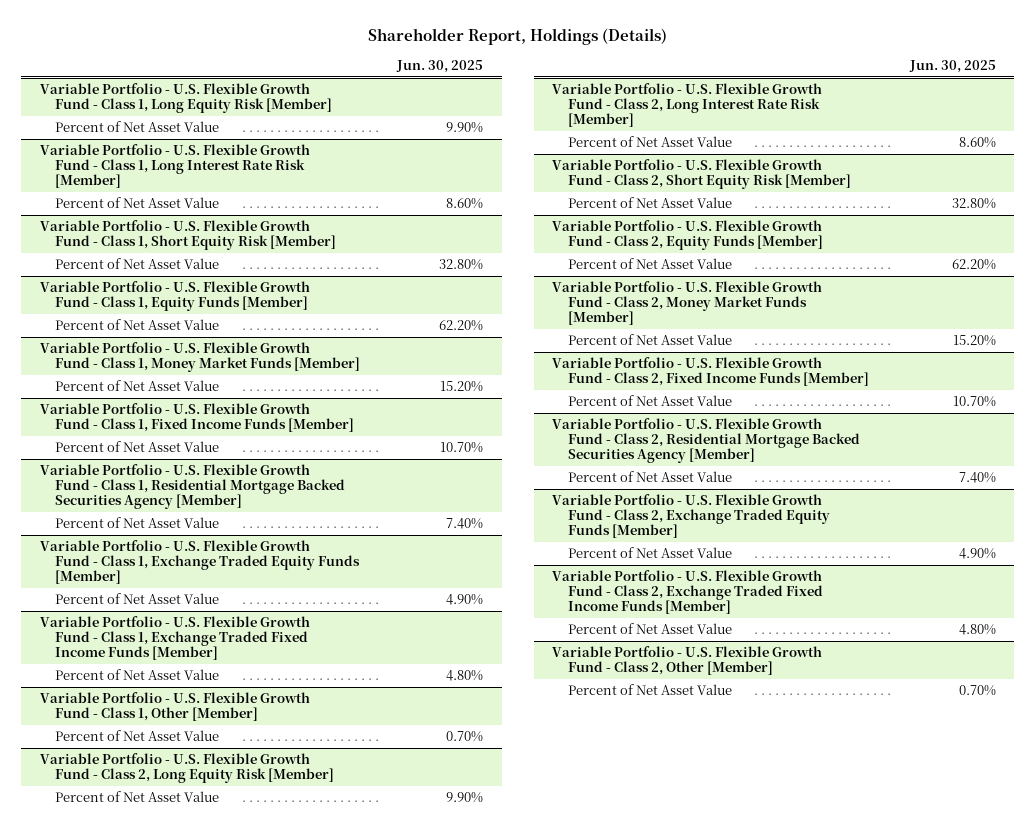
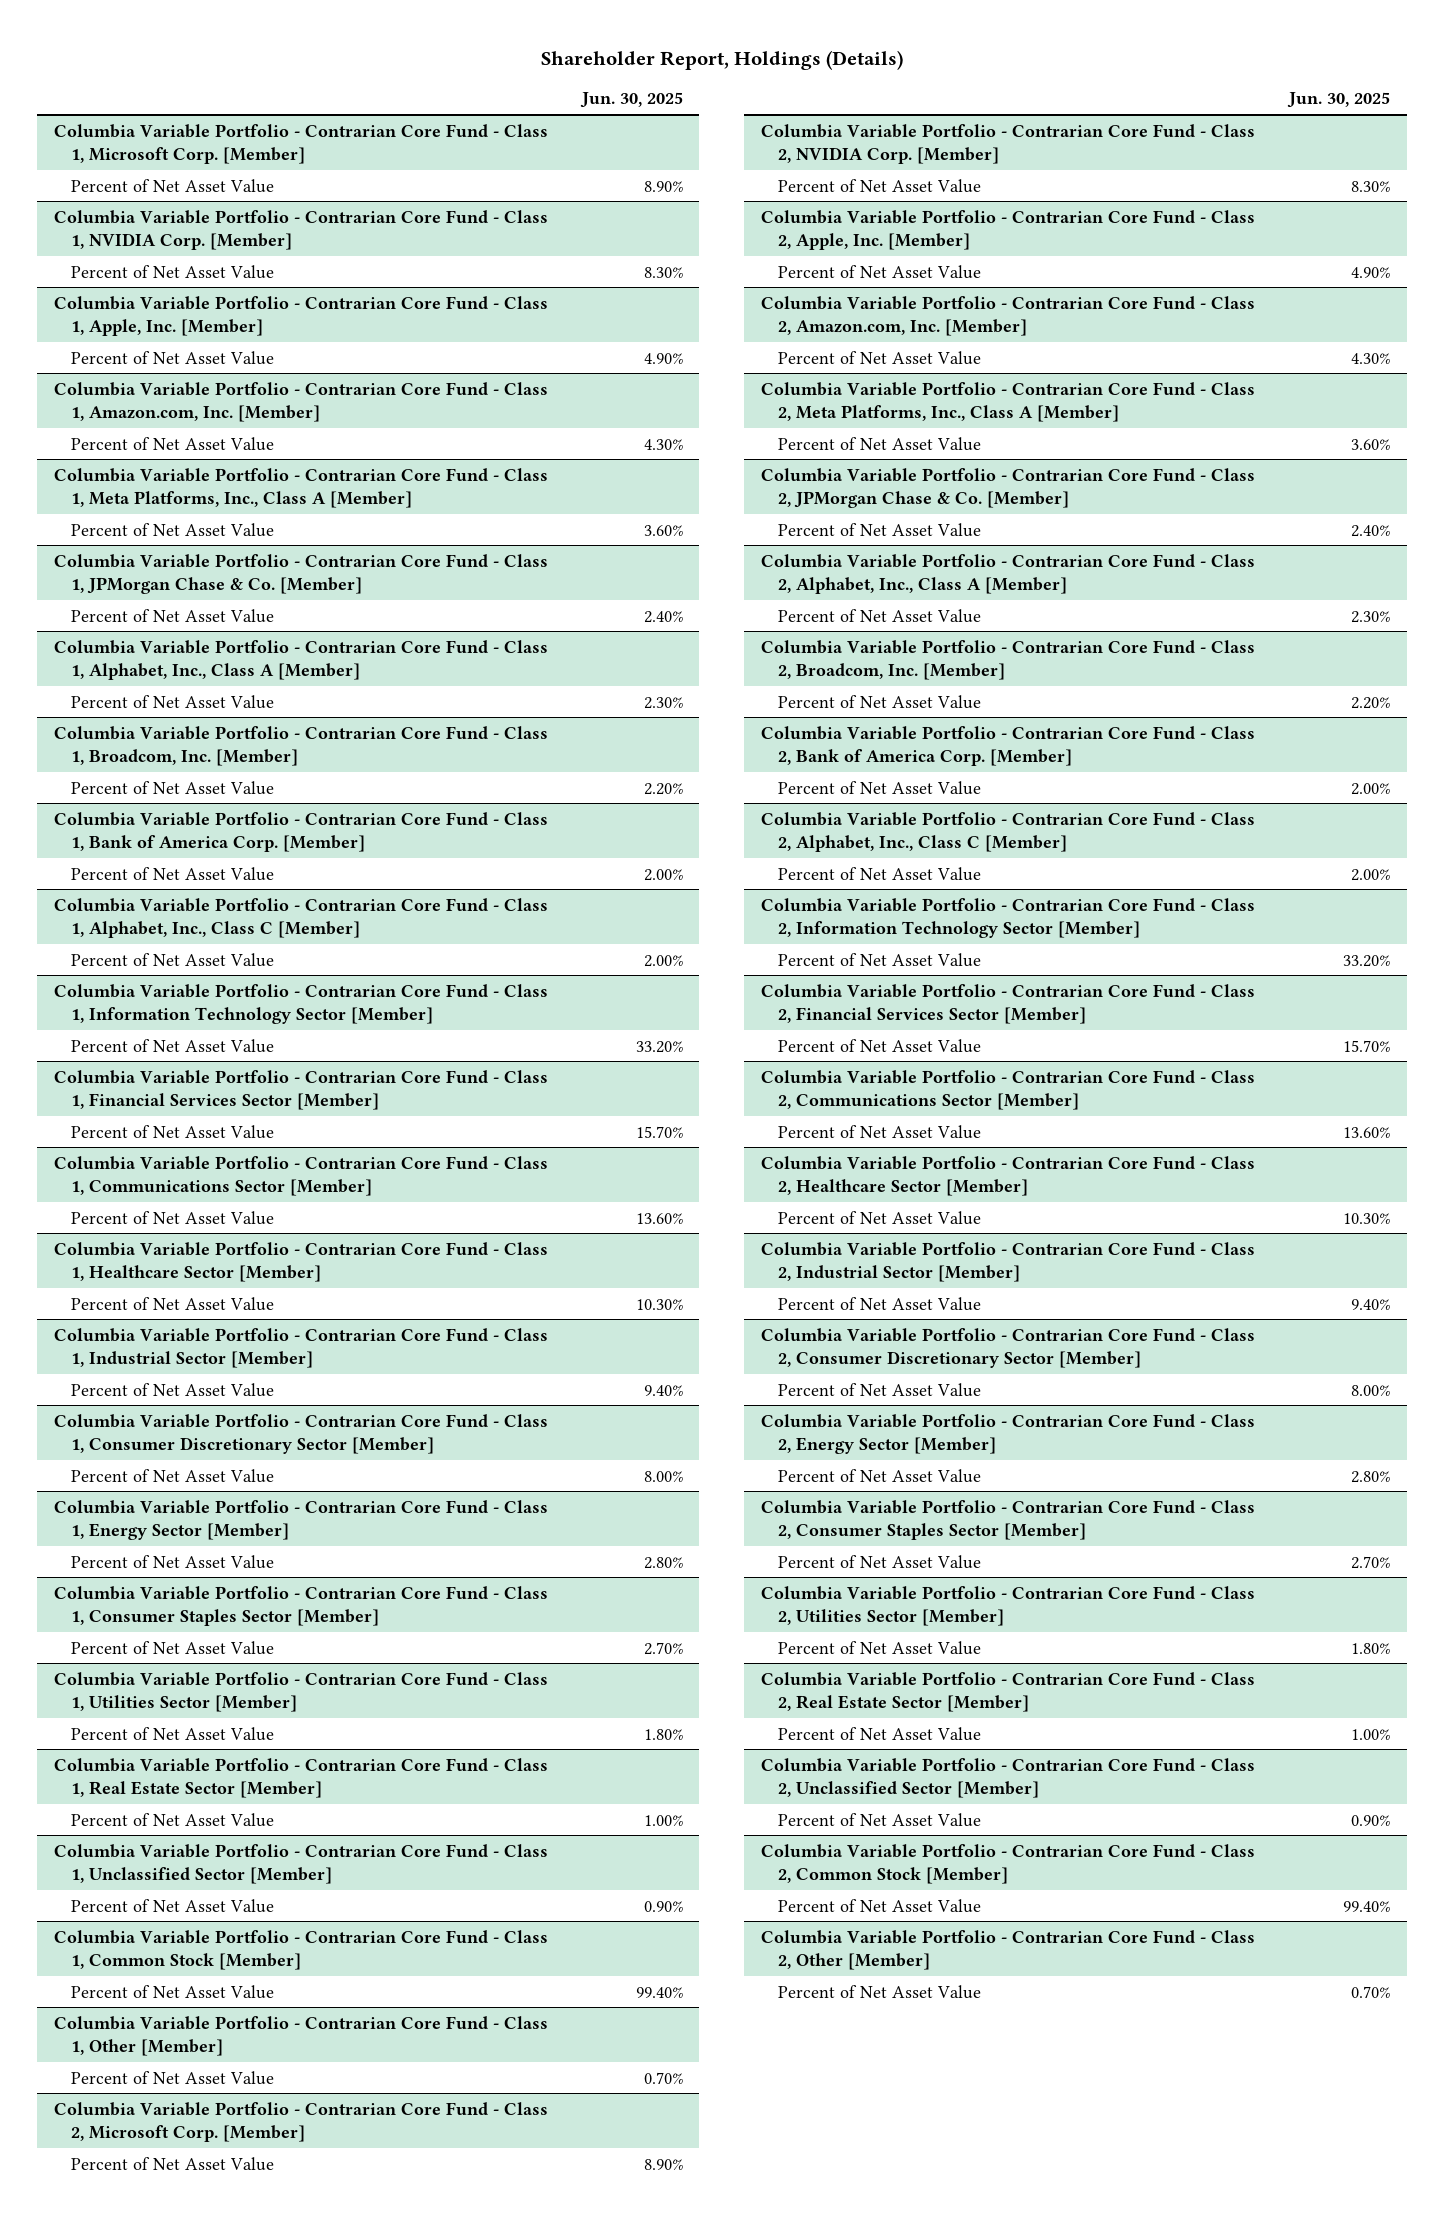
- Variable Portfolio - U.S. Flexible Growth Fund - Class 1, Long Equity Risk [Member]
- Percent of Net Asset Value | 9.90%
- Variable Portfolio - U.S. Flexible Growth Fund - Class 1, Long Interest Rate Risk [Member]
- Percent of Net Asset Value | 8.60%
- Variable Portfolio - U.S. Flexible Growth Fund - Class 1, Short Equity Risk [Member]
- Percent of Net Asset Value | 32.80%
- Variable Portfolio - U.S. Flexible Growth Fund - Class 1, Equity Funds [Member]
- Percent of Net Asset Value | 62.20%
- Variable Portfolio - U.S. Flexible Growth Fund - Class 1, Money Market Funds [Member]
- Percent of Net Asset Value | 15.20%
- Variable Portfolio - U.S. Flexible Growth Fund - Class 1, Fixed Income Funds [Member]
- Percent of Net Asset Value | 10.70%
- Variable Portfolio - U.S. Flexible Growth Fund - Class 1, Residential Mortgage Backed Securities Agency [Member]
- Percent of Net Asset Value | 7.40%
- Variable Portfolio - U.S. Flexible Growth Fund - Class 1, Exchange Traded Equity Funds [Member]
+ Columbia Variable Portfolio - Contrarian Core Fund - Class 1, Microsoft Corp. [Member]
+ Percent of Net Asset Value | 8.90%
+ Columbia Variable Portfolio - Contrarian Core Fund - Class 1, NVIDIA Corp. [Member]
+ Percent of Net Asset Value | 8.30%
+ Columbia Variable Portfolio - Contrarian Core Fund - Class 1, Apple, Inc. [Member]
- Variable Portfolio - U.S. Flexible Growth Fund - Class 1, Exchange Traded Fixed Income Funds [Member]
- Percent of Net Asset Value | 4.80%
- Variable Portfolio - U.S. Flexible Growth Fund - Class 1, Other [Member]
+ Columbia Variable Portfolio - Contrarian Core Fund - Class 1, Amazon.com, Inc. [Member]
+ Percent of Net Asset Value | 4.30%
+ Columbia Variable Portfolio - Contrarian Core Fund - Class 1, Meta Platforms, Inc., Class A [Member]
+ Percent of Net Asset Value | 3.60%
+ Columbia Variable Portfolio - Contrarian Core Fund - Class 1, JPMorgan Chase & Co. [Member]
+ Percent of Net Asset Value | 2.40%
+ Columbia Variable Portfolio - Contrarian Core Fund - Class 1, Alphabet, Inc., Class A [Member]
+ Percent of Net Asset Value | 2.30%
+ Columbia Variable Portfolio - Contrarian Core Fund - Class 1, Broadcom, Inc. [Member]
+ Percent of Net Asset Value | 2.20%
+ Columbia Variable Portfolio - Contrarian Core Fund - Class 1, Bank of America Corp. [Member]
+ Percent of Net Asset Value | 2.00%
+ Columbia Variable Portfolio - Contrarian Core Fund - Class 1, Alphabet, Inc., Class C [Member]
+ Percent of Net Asset Value | 2.00%
+ Columbia Variable Portfolio - Contrarian Core Fund - Class 1, Information Technology Sector [Member]
+ Percent of Net Asset Value | 33.20%
+ Columbia Variable Portfolio - Contrarian Core Fund - Class 1, Financial Services Sector [Member]
+ Percent of Net Asset Value | 15.70%
+ Columbia Variable Portfolio - Contrarian Core Fund - Class 1, Communications Sector [Member]
+ Percent of Net Asset Value | 13.60%
+ Columbia Variable Portfolio - Contrarian Core Fund - Class 1, Healthcare Sector [Member]
+ Percent of Net Asset Value | 10.30%
+ Columbia Variable Portfolio - Contrarian Core Fund - Class 1, Industrial Sector [Member]
+ Percent of Net Asset Value | 9.40%
+ Columbia Variable Portfolio - Contrarian Core Fund - Class 1, Consumer Discretionary Sector [Member]
+ Percent of Net Asset Value | 8.00%
+ Columbia Variable Portfolio - Contrarian Core Fund - Class 1, Energy Sector [Member]
+ Percent of Net Asset Value | 2.80%
+ Columbia Variable Portfolio - Contrarian Core Fund - Class 1, Consumer Staples Sector [Member]
+ Percent of Net Asset Value | 2.70%
+ Columbia Variable Portfolio - Contrarian Core Fund - Class 1, Utilities Sector [Member]
+ Percent of Net Asset Value | 1.80%
+ Columbia Variable Portfolio - Contrarian Core Fund - Class 1, Real Estate Sector [Member]
+ Percent of Net Asset Value | 1.00%
+ Columbia Variable Portfolio - Contrarian Core Fund - Class 1, Unclassified Sector [Member]
+ Percent of Net Asset Value | 0.90%
+ Columbia Variable Portfolio - Contrarian Core Fund - Class 1, Common Stock [Member]
+ Percent of Net Asset Value | 99.40%
+ Columbia Variable Portfolio - Contrarian Core Fund - Class 1, Other [Member]
- Variable Portfolio - U.S. Flexible Growth Fund - Class 2, Long Equity Risk [Member]
- Percent of Net Asset Value | 9.90%
- Variable Portfolio - U.S. Flexible Growth Fund - Class 2, Long Interest Rate Risk [Member]
- Percent of Net Asset Value | 8.60%
- Variable Portfolio - U.S. Flexible Growth Fund - Class 2, Short Equity Risk [Member]
- Percent of Net Asset Value | 32.80%
- Variable Portfolio - U.S. Flexible Growth Fund - Class 2, Equity Funds [Member]
- Percent of Net Asset Value | 62.20%
- Variable Portfolio - U.S. Flexible Growth Fund - Class 2, Money Market Funds [Member]
- Percent of Net Asset Value | 15.20%
- Variable Portfolio - U.S. Flexible Growth Fund - Class 2, Fixed Income Funds [Member]
- Percent of Net Asset Value | 10.70%
- Variable Portfolio - U.S. Flexible Growth Fund - Class 2, Residential Mortgage Backed Securities Agency [Member]
- Percent of Net Asset Value | 7.40%
- Variable Portfolio - U.S. Flexible Growth Fund - Class 2, Exchange Traded Equity Funds [Member]
+ Columbia Variable Portfolio - Contrarian Core Fund - Class 2, Microsoft Corp. [Member]
+ Percent of Net Asset Value | 8.90%
+ Columbia Variable Portfolio - Contrarian Core Fund - Class 2, NVIDIA Corp. [Member]
+ Percent of Net Asset Value | 8.30%
+ Columbia Variable Portfolio - Contrarian Core Fund - Class 2, Apple, Inc. [Member]
- Variable Portfolio - U.S. Flexible Growth Fund - Class 2, Exchange Traded Fixed Income Funds [Member]
- Percent of Net Asset Value | 4.80%
- Variable Portfolio - U.S. Flexible Growth Fund - Class 2, Other [Member]
+ Columbia Variable Portfolio - Contrarian Core Fund - Class 2, Amazon.com, Inc. [Member]
+ Percent of Net Asset Value | 4.30%
+ Columbia Variable Portfolio - Contrarian Core Fund - Class 2, Meta Platforms, Inc., Class A [Member]
+ Percent of Net Asset Value | 3.60%
+ Columbia Variable Portfolio - Contrarian Core Fund - Class 2, JPMorgan Chase & Co. [Member]
+ Percent of Net Asset Value | 2.40%
+ Columbia Variable Portfolio - Contrarian Core Fund - Class 2, Alphabet, Inc., Class A [Member]
+ Percent of Net Asset Value | 2.30%
+ Columbia Variable Portfolio - Contrarian Core Fund - Class 2, Broadcom, Inc. [Member]
+ Percent of Net Asset Value | 2.20%
+ Columbia Variable Portfolio - Contrarian Core Fund - Class 2, Bank of America Corp. [Member]
+ Percent of Net Asset Value | 2.00%
+ Columbia Variable Portfolio - Contrarian Core Fund - Class 2, Alphabet, Inc., Class C [Member]
+ Percent of Net Asset Value | 2.00%
+ Columbia Variable Portfolio - Contrarian Core Fund - Class 2, Information Technology Sector [Member]
+ Percent of Net Asset Value | 33.20%
+ Columbia Variable Portfolio - Contrarian Core Fund - Class 2, Financial Services Sector [Member]
+ Percent of Net Asset Value | 15.70%
+ Columbia Variable Portfolio - Contrarian Core Fund - Class 2, Communications Sector [Member]
+ Percent of Net Asset Value | 13.60%
+ Columbia Variable Portfolio - Contrarian Core Fund - Class 2, Healthcare Sector [Member]
+ Percent of Net Asset Value | 10.30%
+ Columbia Variable Portfolio - Contrarian Core Fund - Class 2, Industrial Sector [Member]
+ Percent of Net Asset Value | 9.40%
+ Columbia Variable Portfolio - Contrarian Core Fund - Class 2, Consumer Discretionary Sector [Member]
+ Percent of Net Asset Value | 8.00%
+ Columbia Variable Portfolio - Contrarian Core Fund - Class 2, Energy Sector [Member]
+ Percent of Net Asset Value | 2.80%
+ Columbia Variable Portfolio - Contrarian Core Fund - Class 2, Consumer Staples Sector [Member]
+ Percent of Net Asset Value | 2.70%
+ Columbia Variable Portfolio - Contrarian Core Fund - Class 2, Utilities Sector [Member]
+ Percent of Net Asset Value | 1.80%
+ Columbia Variable Portfolio - Contrarian Core Fund - Class 2, Real Estate Sector [Member]
+ Percent of Net Asset Value | 1.00%
+ Columbia Variable Portfolio - Contrarian Core Fund - Class 2, Unclassified Sector [Member]
+ Percent of Net Asset Value | 0.90%
+ Columbia Variable Portfolio - Contrarian Core Fund - Class 2, Common Stock [Member]
+ Percent of Net Asset Value | 99.40%
+ Columbia Variable Portfolio - Contrarian Core Fund - Class 2, Other [Member]

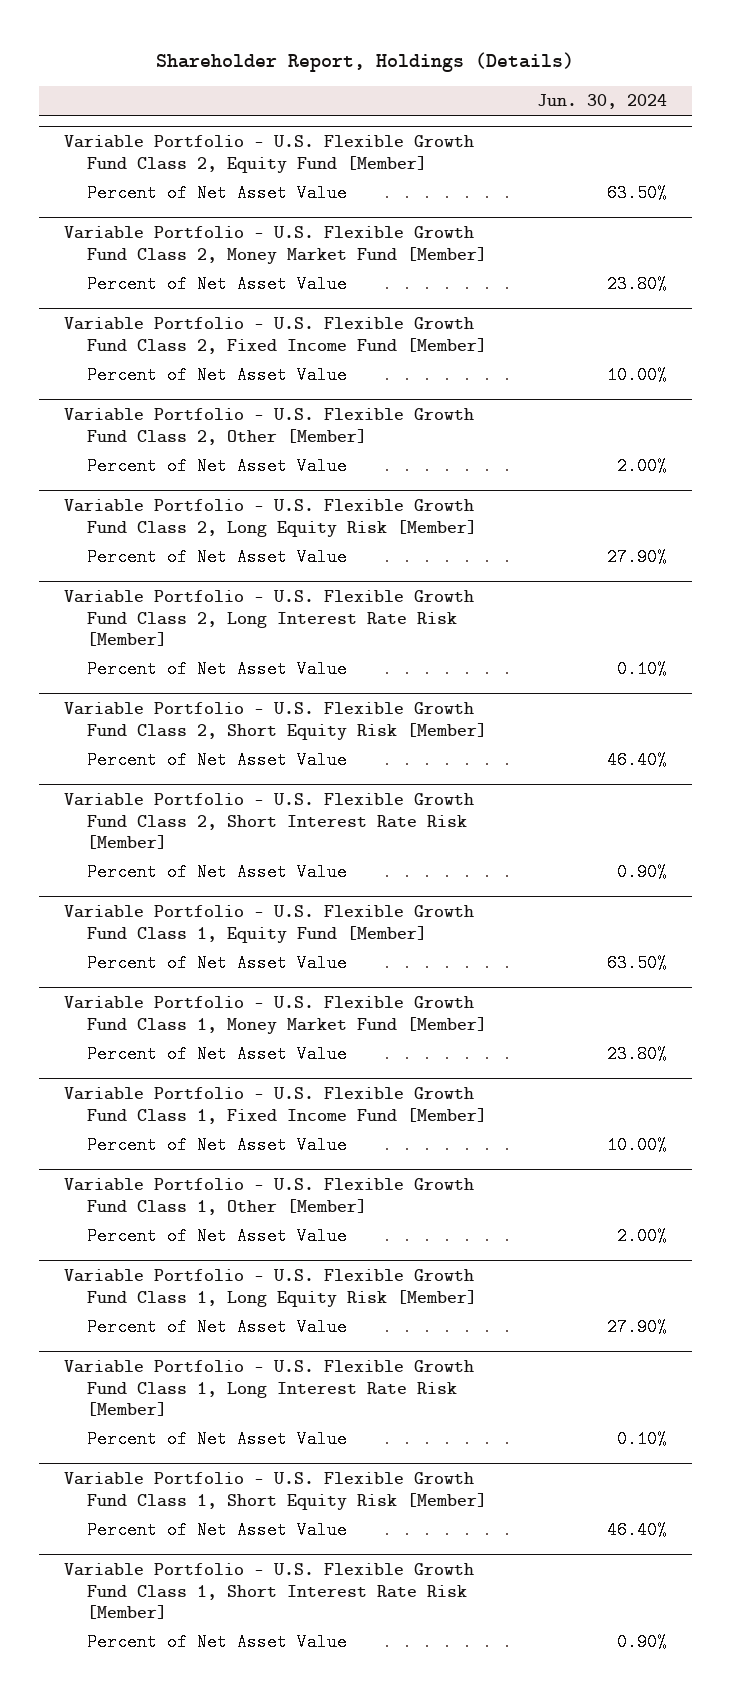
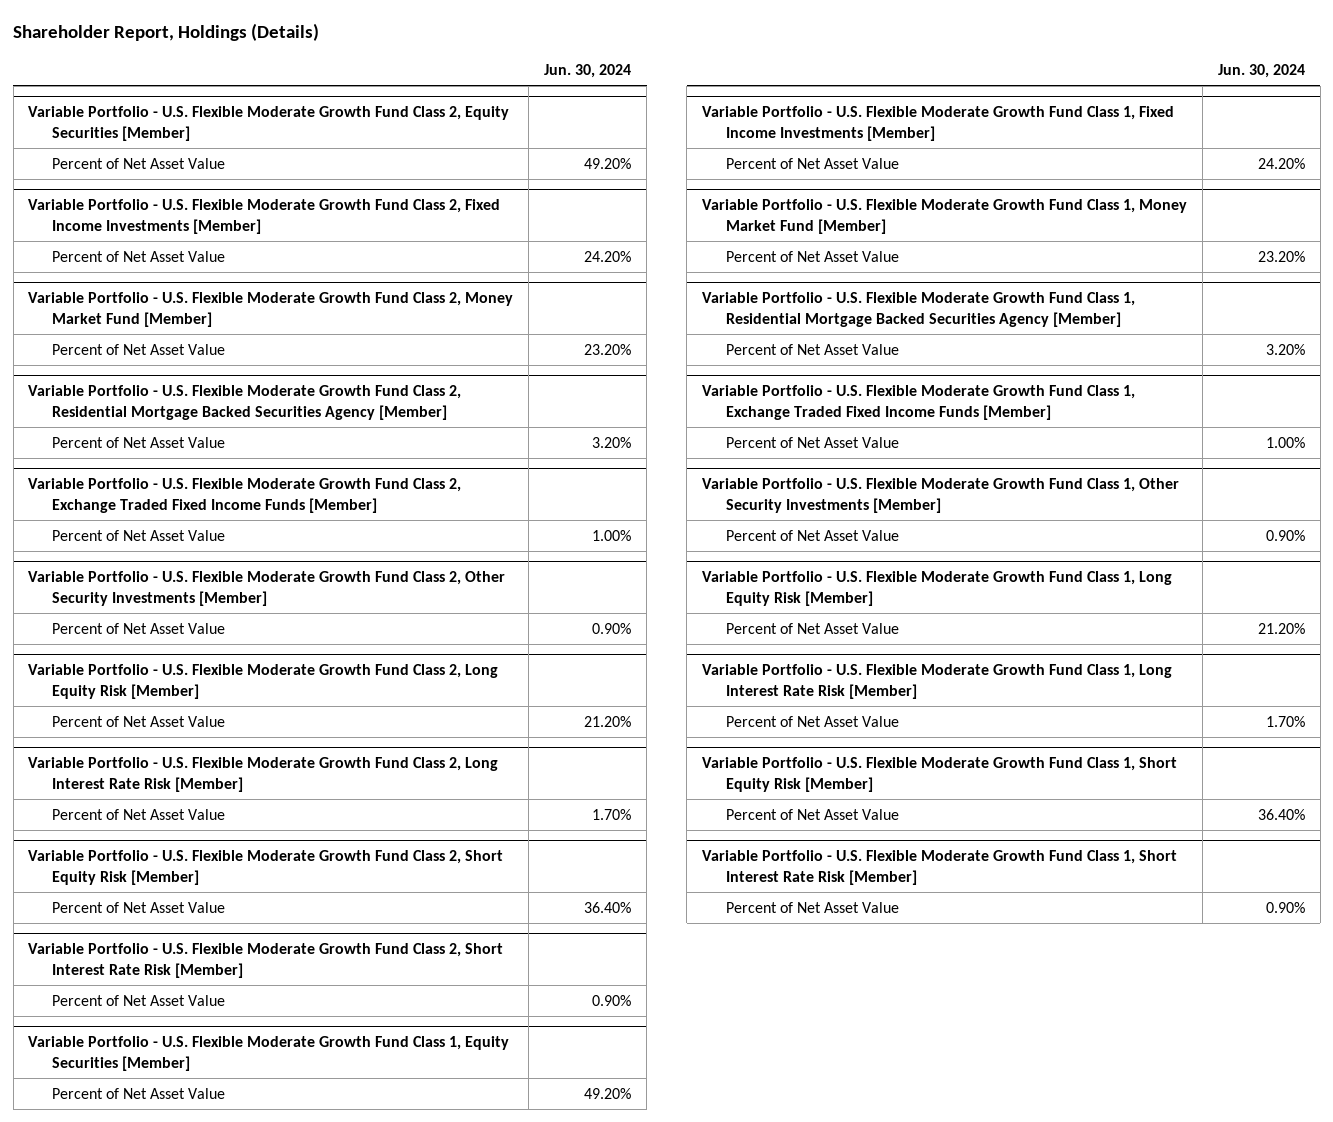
- Variable Portfolio - U.S. Flexible Growth Fund Class 2, Equity Fund [Member]
- Percent of Net Asset Value | 63.50%
- Variable Portfolio - U.S. Flexible Growth Fund Class 2, Money Market Fund [Member]
- Percent of Net Asset Value | 23.80%
- Variable Portfolio - U.S. Flexible Growth Fund Class 2, Fixed Income Fund [Member]
- Percent of Net Asset Value | 10.00%
- Variable Portfolio - U.S. Flexible Growth Fund Class 2, Other [Member]
- Percent of Net Asset Value | 2.00%
- Variable Portfolio - U.S. Flexible Growth Fund Class 2, Long Equity Risk [Member]
- Percent of Net Asset Value | 27.90%
- Variable Portfolio - U.S. Flexible Growth Fund Class 2, Long Interest Rate Risk [Member]
- Percent of Net Asset Value | 0.10%
- Variable Portfolio - U.S. Flexible Growth Fund Class 2, Short Equity Risk [Member]
- Percent of Net Asset Value | 46.40%
- Variable Portfolio - U.S. Flexible Growth Fund Class 2, Short Interest Rate Risk [Member]
+ Variable Portfolio - U.S. Flexible Moderate Growth Fund Class 2, Equity Securities [Member]
+ Percent of Net Asset Value | 49.20%
+ Variable Portfolio - U.S. Flexible Moderate Growth Fund Class 2, Fixed Income Investments [Member]
+ Percent of Net Asset Value | 24.20%
+ Variable Portfolio - U.S. Flexible Moderate Growth Fund Class 2, Money Market Fund [Member]
+ Percent of Net Asset Value | 23.20%
+ Variable Portfolio - U.S. Flexible Moderate Growth Fund Class 2, Residential Mortgage Backed Securities Agency [Member]
+ Percent of Net Asset Value | 3.20%
+ Variable Portfolio - U.S. Flexible Moderate Growth Fund Class 2, Exchange Traded Fixed Income Funds [Member]
+ Percent of Net Asset Value | 1.00%
+ Variable Portfolio - U.S. Flexible Moderate Growth Fund Class 2, Other Security Investments [Member]
- Variable Portfolio - U.S. Flexible Growth Fund Class 1, Equity Fund [Member]
- Percent of Net Asset Value | 63.50%
- Variable Portfolio - U.S. Flexible Growth Fund Class 1, Money Market Fund [Member]
- Percent of Net Asset Value | 23.80%
- Variable Portfolio - U.S. Flexible Growth Fund Class 1, Fixed Income Fund [Member]
- Percent of Net Asset Value | 10.00%
- Variable Portfolio - U.S. Flexible Growth Fund Class 1, Other [Member]
- Percent of Net Asset Value | 2.00%
- Variable Portfolio - U.S. Flexible Growth Fund Class 1, Long Equity Risk [Member]
- Percent of Net Asset Value | 27.90%
- Variable Portfolio - U.S. Flexible Growth Fund Class 1, Long Interest Rate Risk [Member]
- Percent of Net Asset Value | 0.10%
- Variable Portfolio - U.S. Flexible Growth Fund Class 1, Short Equity Risk [Member]
- Percent of Net Asset Value | 46.40%
- Variable Portfolio - U.S. Flexible Growth Fund Class 1, Short Interest Rate Risk [Member]
+ Variable Portfolio - U.S. Flexible Moderate Growth Fund Class 2, Long Equity Risk [Member]
+ Percent of Net Asset Value | 21.20%
+ Variable Portfolio - U.S. Flexible Moderate Growth Fund Class 2, Long Interest Rate Risk [Member]
+ Percent of Net Asset Value | 1.70%
+ Variable Portfolio - U.S. Flexible Moderate Growth Fund Class 2, Short Equity Risk [Member]
+ Percent of Net Asset Value | 36.40%
+ Variable Portfolio - U.S. Flexible Moderate Growth Fund Class 2, Short Interest Rate Risk [Member]
+ Variable Portfolio - U.S. Flexible Moderate Growth Fund Class 1, Equity Securities [Member]
+ Percent of Net Asset Value | 49.20%
+ Variable Portfolio - U.S. Flexible Moderate Growth Fund Class 1, Fixed Income Investments [Member]
+ Percent of Net Asset Value | 24.20%
+ Variable Portfolio - U.S. Flexible Moderate Growth Fund Class 1, Money Market Fund [Member]
+ Percent of Net Asset Value | 23.20%
+ Variable Portfolio - U.S. Flexible Moderate Growth Fund Class 1, Residential Mortgage Backed Securities Agency [Member]
+ Percent of Net Asset Value | 3.20%
+ Variable Portfolio - U.S. Flexible Moderate Growth Fund Class 1, Exchange Traded Fixed Income Funds [Member]
+ Percent of Net Asset Value | 1.00%
+ Variable Portfolio - U.S. Flexible Moderate Growth Fund Class 1, Other Security Investments [Member]
+ Percent of Net Asset Value | 0.90%
+ Variable Portfolio - U.S. Flexible Moderate Growth Fund Class 1, Long Equity Risk [Member]
+ Percent of Net Asset Value | 21.20%
+ Variable Portfolio - U.S. Flexible Moderate Growth Fund Class 1, Long Interest Rate Risk [Member]
+ Percent of Net Asset Value | 1.70%
+ Variable Portfolio - U.S. Flexible Moderate Growth Fund Class 1, Short Equity Risk [Member]
+ Percent of Net Asset Value | 36.40%
+ Variable Portfolio - U.S. Flexible Moderate Growth Fund Class 1, Short Interest Rate Risk [Member]
+ Percent of Net Asset Value | 0.90%

